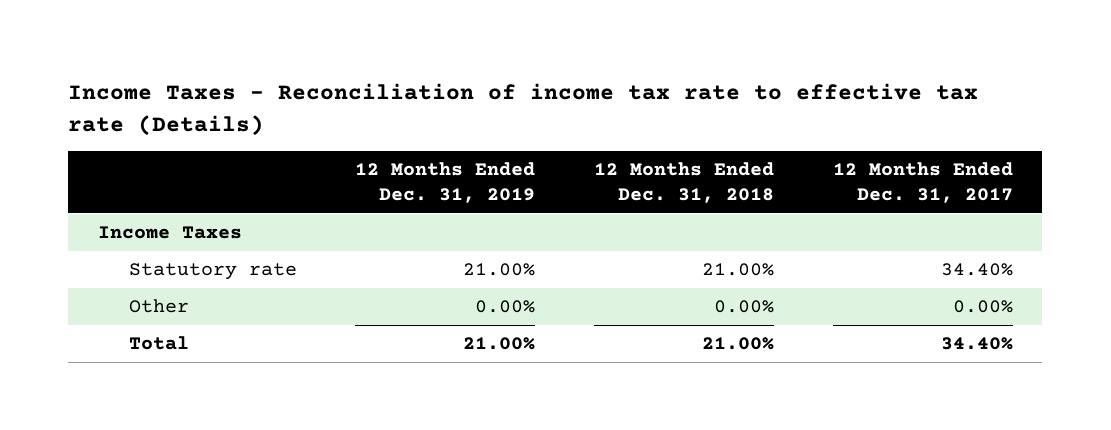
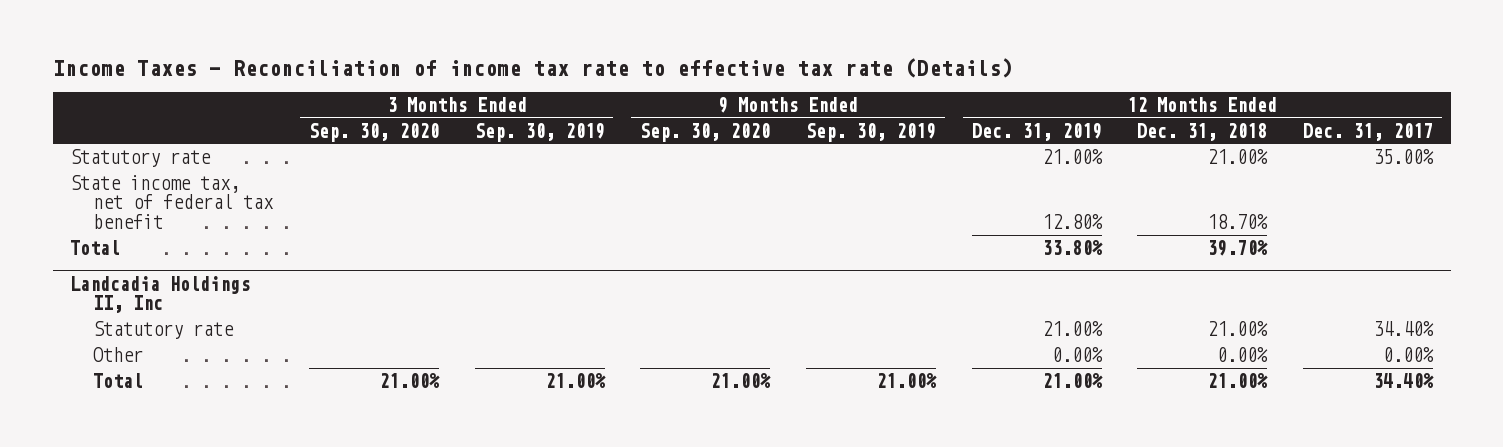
- | 12 Months Ended Dec. 31, 2019 | 12 Months Ended Dec. 31, 2018 | 12 Months Ended Dec. 31, 2017
+ | 3 Months Ended Sep. 30, 2020 | 3 Months Ended Sep. 30, 2019 | 9 Months Ended Sep. 30, 2020 | 9 Months Ended Sep. 30, 2019 | 12 Months Ended Dec. 31, 2019 | 12 Months Ended Dec. 31, 2018 | 12 Months Ended Dec. 31, 2017
- Income Taxes
+ Statutory rate | | | | | 21.00% | 21.00% | 35.00%
+ State income tax, net of federal tax benefit | | | | | 12.80% | 18.70% |
+ Total | | | | | 33.80% | 39.70% |
+ Landcadia Holdings II, Inc

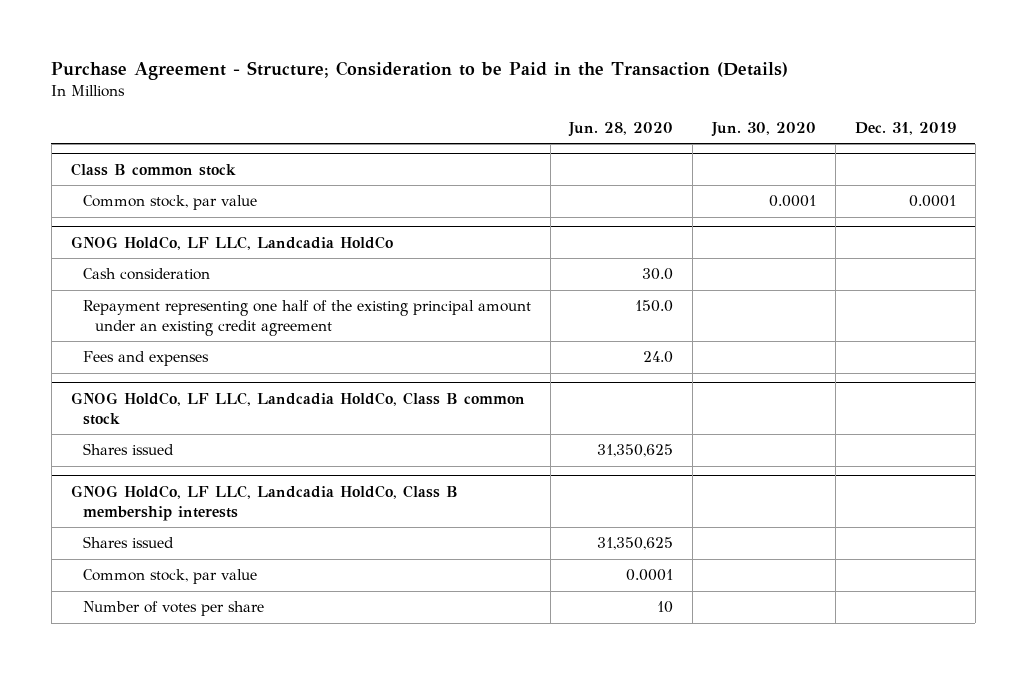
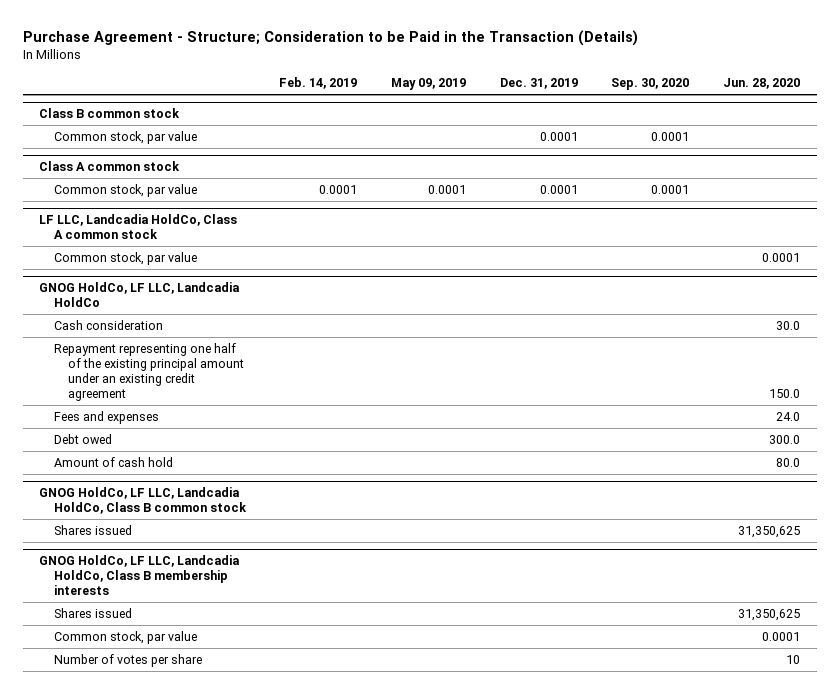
- | Jun. 28, 2020 | Jun. 30, 2020 | Dec. 31, 2019
+ | Feb. 14, 2019 | May 09, 2019 | Dec. 31, 2019 | Sep. 30, 2020 | Jun. 28, 2020
+ Class A common stock
+ Common stock, par value | 0.0001 | 0.0001 | 0.0001 | 0.0001 |
+ LF LLC, Landcadia HoldCo, Class A common stock
+ Common stock, par value | | | | | 0.0001
@ GNOG HoldCo, LF LLC, Landcadia HoldCo
+ Debt owed | | | | | 300.0
+ Amount of cash hold | | | | | 80.0

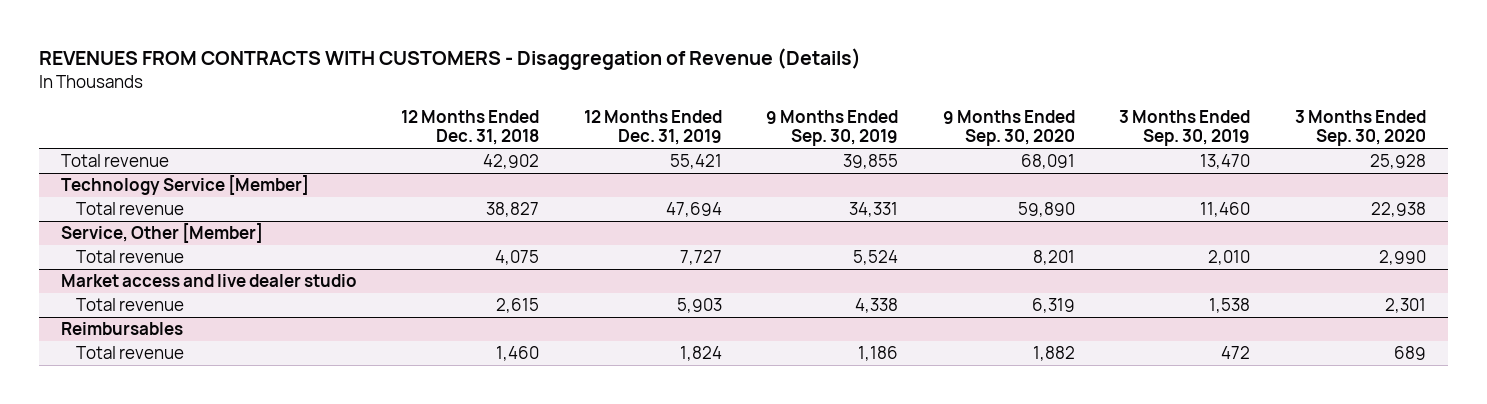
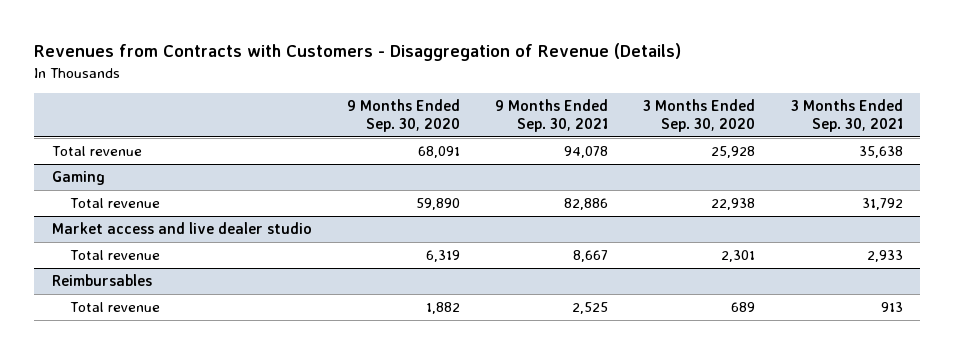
- REVENUES FROM CONTRACTS WITH CUSTOMERS - Disaggregation of Revenue (Details)
+ Revenues from Contracts with Customers - Disaggregation of Revenue (Details)
- | 12 Months Ended Dec. 31, 2018 | 12 Months Ended Dec. 31, 2019 | 9 Months Ended Sep. 30, 2019 | 9 Months Ended Sep. 30, 2020 | 3 Months Ended Sep. 30, 2019 | 3 Months Ended Sep. 30, 2020
+ | 9 Months Ended Sep. 30, 2020 | 9 Months Ended Sep. 30, 2021 | 3 Months Ended Sep. 30, 2020 | 3 Months Ended Sep. 30, 2021
- Technology Service [Member]
+ Gaming
- Service, Other [Member]
- Total revenue | 4,075 | 7,727 | 5,524 | 8,201 | 2,010 | 2,990

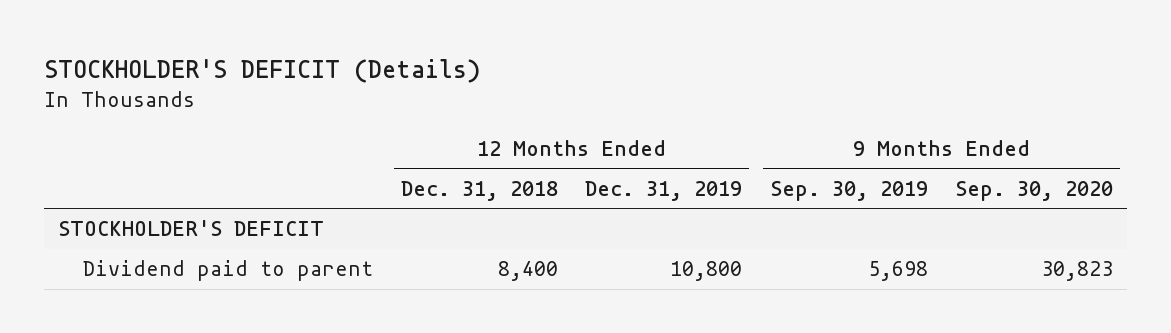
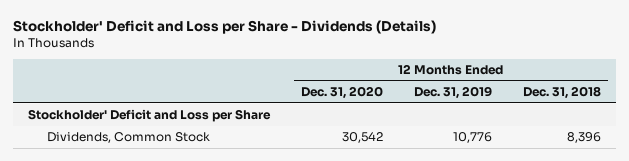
- STOCKHOLDER'S DEFICIT (Details)
+ Stockholder' Deficit and Loss per Share - Dividends (Details)
- | 12 Months Ended Dec. 31, 2018 | 12 Months Ended Dec. 31, 2019 | 9 Months Ended Sep. 30, 2019 | 9 Months Ended Sep. 30, 2020
+ | 12 Months Ended Dec. 31, 2020 | 12 Months Ended Dec. 31, 2019 | 12 Months Ended Dec. 31, 2018
- STOCKHOLDER'S DEFICIT
- Dividend paid to parent | 8,400 | 10,800 | 5,698 | 30,823
+ Stockholder' Deficit and Loss per Share
+ Dividends, Common Stock | 30,542 | 10,776 | 8,396

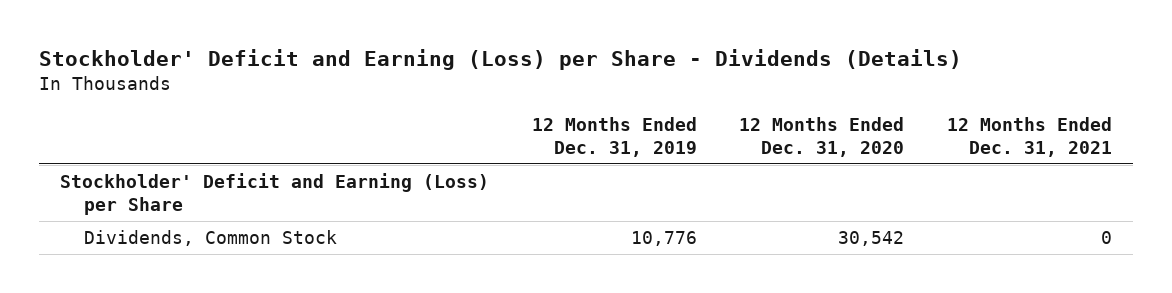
- Stockholder' Deficit and Loss per Share - Dividends (Details)
+ Stockholder' Deficit and Earning (Loss) per Share - Dividends (Details)
- | 12 Months Ended Dec. 31, 2020 | 12 Months Ended Dec. 31, 2019 | 12 Months Ended Dec. 31, 2018
+ | 12 Months Ended Dec. 31, 2019 | 12 Months Ended Dec. 31, 2020 | 12 Months Ended Dec. 31, 2021
- Stockholder' Deficit and Loss per Share
+ Stockholder' Deficit and Earning (Loss) per Share

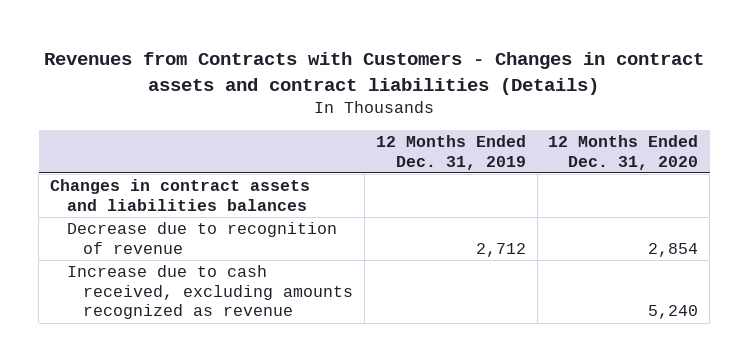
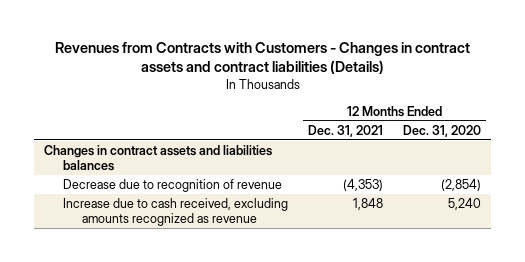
- | 12 Months Ended Dec. 31, 2019 | 12 Months Ended Dec. 31, 2020
+ | 12 Months Ended Dec. 31, 2021 | 12 Months Ended Dec. 31, 2020
- Decrease due to recognition of revenue | 2,712 | 2,854
+ Decrease due to recognition of revenue | (4,353) | (2,854)

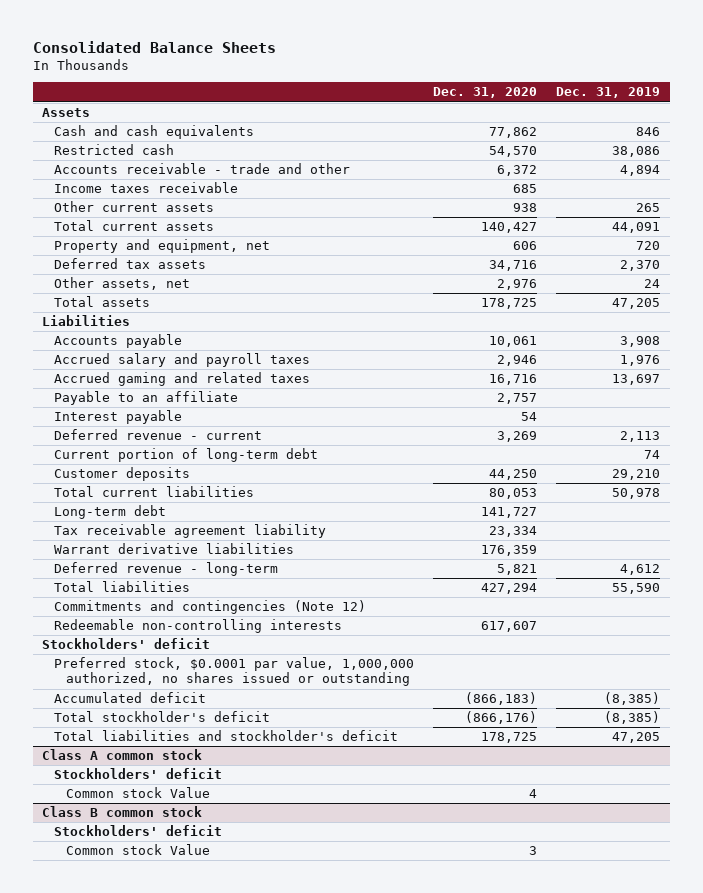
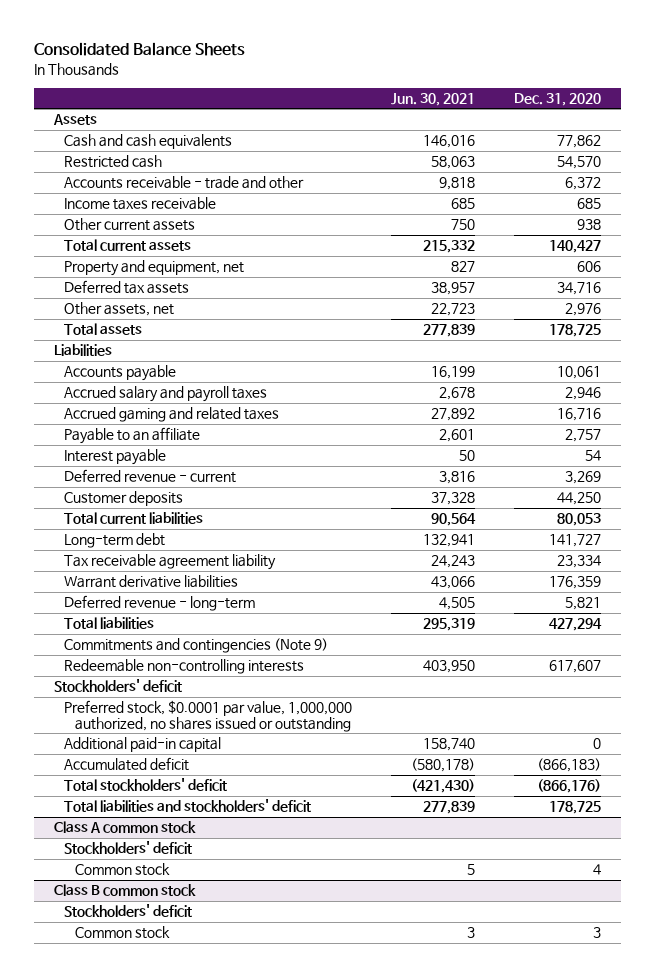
- | Dec. 31, 2020 | Dec. 31, 2019
+ | Jun. 30, 2021 | Dec. 31, 2020
- Current portion of long-term debt | | 74
- Commitments and contingencies (Note 12)
+ Commitments and contingencies (Note 9)
+ Additional paid-in capital | 158,740 | 0
- Total stockholder's deficit | (866,176) | (8,385)
- Total liabilities and stockholder's deficit | 178,725 | 47,205
+ Total stockholders' deficit | (421,430) | (866,176)
+ Total liabilities and stockholders' deficit | 277,839 | 178,725
@ Class A common stock
- Common stock Value | 4 |
+ Common stock | 5 | 4
@ Class B common stock
- Common stock Value | 3 |
+ Common stock | 3 | 3

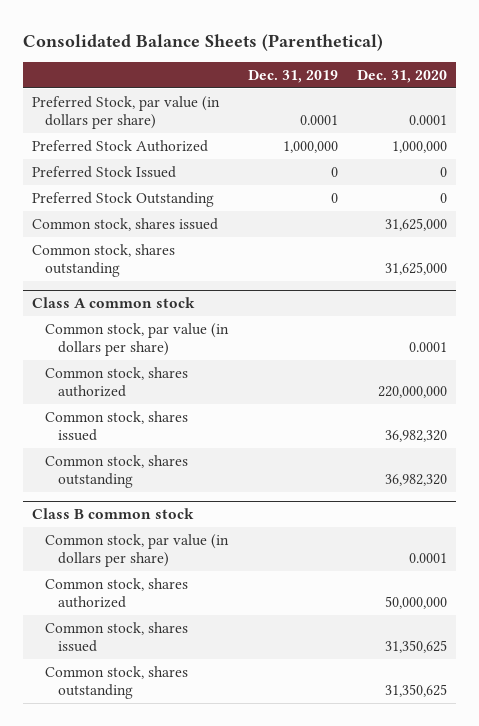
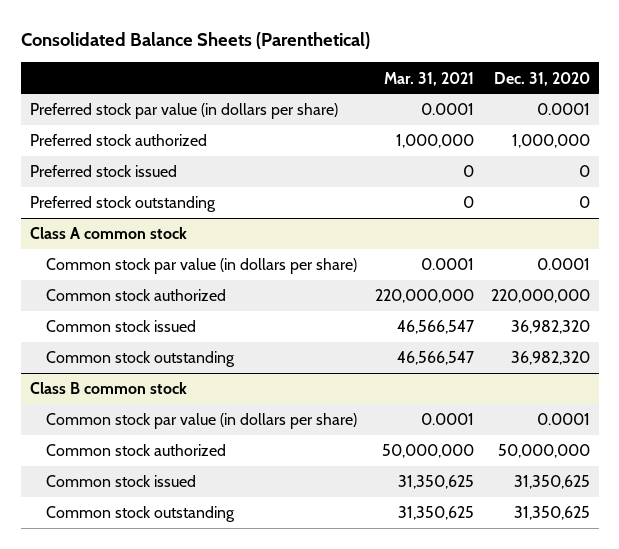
- | Dec. 31, 2019 | Dec. 31, 2020
+ | Mar. 31, 2021 | Dec. 31, 2020
- Preferred Stock, par value (in dollars per share) | 0.0001 | 0.0001
- Preferred Stock Authorized | 1,000,000 | 1,000,000
- Preferred Stock Issued | 0 | 0
- Preferred Stock Outstanding | 0 | 0
- Common stock, shares issued | | 31,625,000
- Common stock, shares outstanding | | 31,625,000
+ Preferred stock par value (in dollars per share) | 0.0001 | 0.0001
+ Preferred stock authorized | 1,000,000 | 1,000,000
+ Preferred stock issued | 0 | 0
+ Preferred stock outstanding | 0 | 0
@ Class A common stock
- Common stock, par value (in dollars per share) | | 0.0001
- Common stock, shares authorized | | 220,000,000
- Common stock, shares issued | | 36,982,320
- Common stock, shares outstanding | | 36,982,320
+ Common stock par value (in dollars per share) | 0.0001 | 0.0001
+ Common stock authorized | 220,000,000 | 220,000,000
+ Common stock issued | 46,566,547 | 36,982,320
+ Common stock outstanding | 46,566,547 | 36,982,320
@ Class B common stock
- Common stock, par value (in dollars per share) | | 0.0001
- Common stock, shares authorized | | 50,000,000
- Common stock, shares issued | | 31,350,625
- Common stock, shares outstanding | | 31,350,625
+ Common stock par value (in dollars per share) | 0.0001 | 0.0001
+ Common stock authorized | 50,000,000 | 50,000,000
+ Common stock issued | 31,350,625 | 31,350,625
+ Common stock outstanding | 31,350,625 | 31,350,625

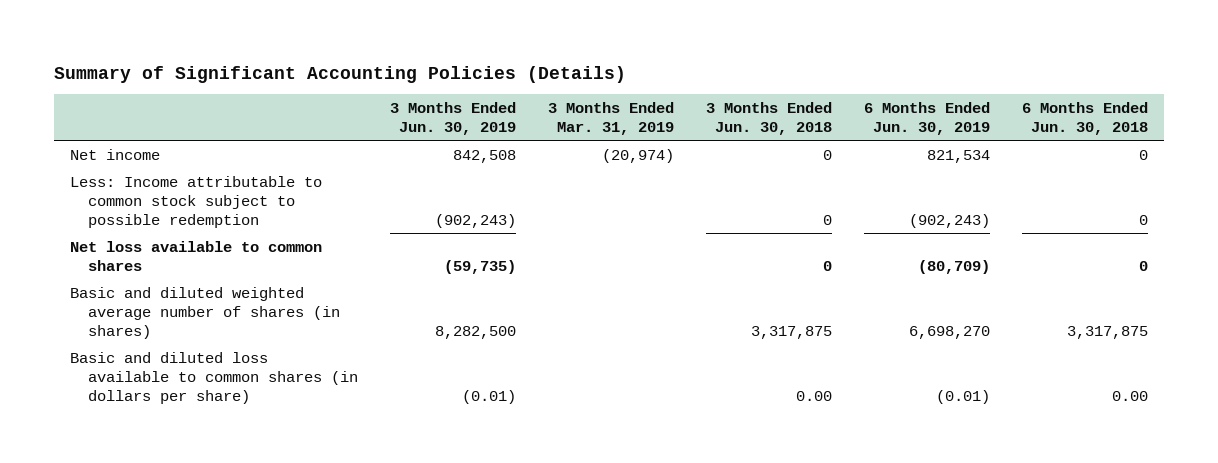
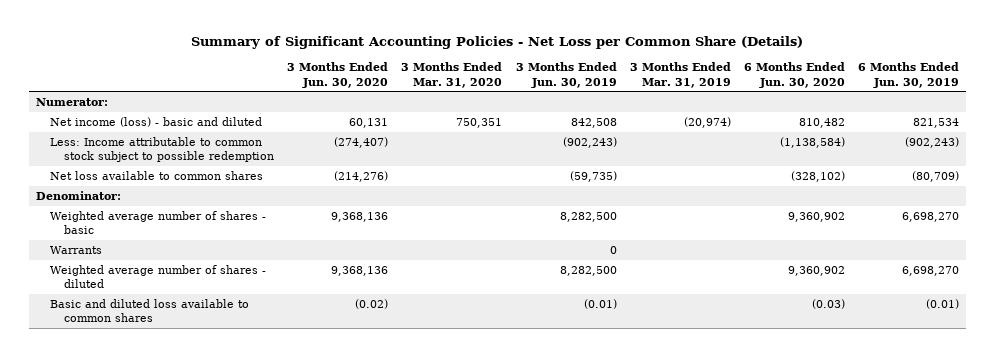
- Summary of Significant Accounting Policies (Details)
+ Summary of Significant Accounting Policies - Net Loss per Common Share (Details)
- | 3 Months Ended Jun. 30, 2019 | 3 Months Ended Mar. 31, 2019 | 3 Months Ended Jun. 30, 2018 | 6 Months Ended Jun. 30, 2019 | 6 Months Ended Jun. 30, 2018
+ | 3 Months Ended Jun. 30, 2020 | 3 Months Ended Mar. 31, 2020 | 3 Months Ended Jun. 30, 2019 | 3 Months Ended Mar. 31, 2019 | 6 Months Ended Jun. 30, 2020 | 6 Months Ended Jun. 30, 2019
- Net income | 842,508 | (20,974) | 0 | 821,534 | 0
+ Numerator:
+ Net income (loss) - basic and diluted | 60,131 | 750,351 | 842,508 | (20,974) | 810,482 | 821,534
- Basic and diluted weighted average number of shares (in shares) | 8,282,500 | | 3,317,875 | 6,698,270 | 3,317,875
- Basic and diluted loss available to common shares (in dollars per share) | (0.01) | | 0.00 | (0.01) | 0.00
+ Denominator:
+ Weighted average number of shares - basic | 9,368,136 | | 8,282,500 | | 9,360,902 | 6,698,270
+ Warrants | | | 0 | | |
+ Weighted average number of shares - diluted | 9,368,136 | | 8,282,500 | | 9,360,902 | 6,698,270
+ Basic and diluted loss available to common shares | (0.02) | | (0.01) | | (0.03) | (0.01)

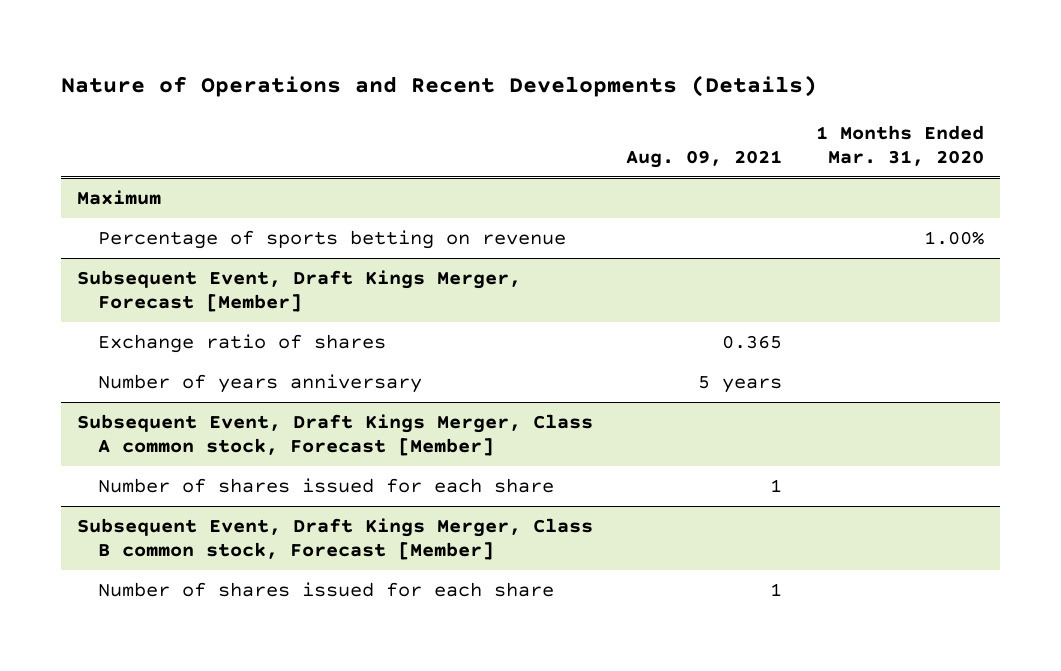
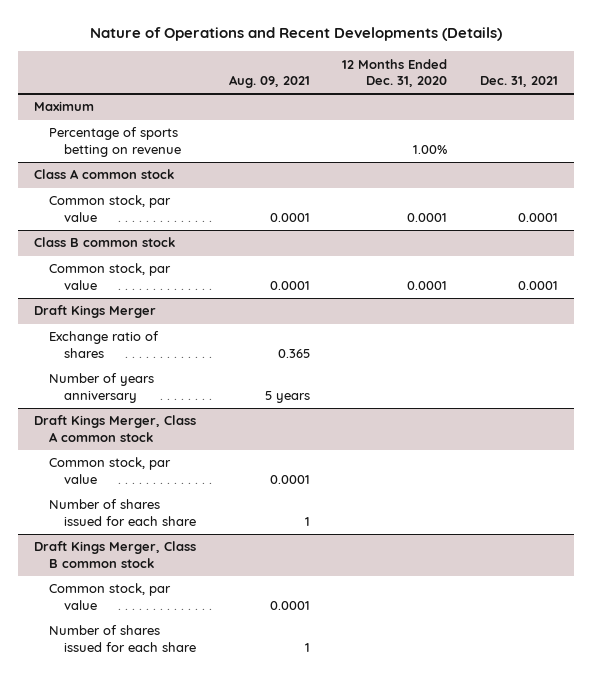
- | Aug. 09, 2021 | 1 Months Ended Mar. 31, 2020
+ | Aug. 09, 2021 | 12 Months Ended Dec. 31, 2020 | Dec. 31, 2021
- Subsequent Event, Draft Kings Merger, Forecast [Member]
+ Class A common stock
+ Common stock, par value | 0.0001 | 0.0001 | 0.0001
+ Class B common stock
+ Common stock, par value | 0.0001 | 0.0001 | 0.0001
+ Draft Kings Merger
- Subsequent Event, Draft Kings Merger, Class A common stock, Forecast [Member]
+ Draft Kings Merger, Class A common stock
+ Common stock, par value | 0.0001 | |
- Subsequent Event, Draft Kings Merger, Class B common stock, Forecast [Member]
+ Draft Kings Merger, Class B common stock
+ Common stock, par value | 0.0001 | |

